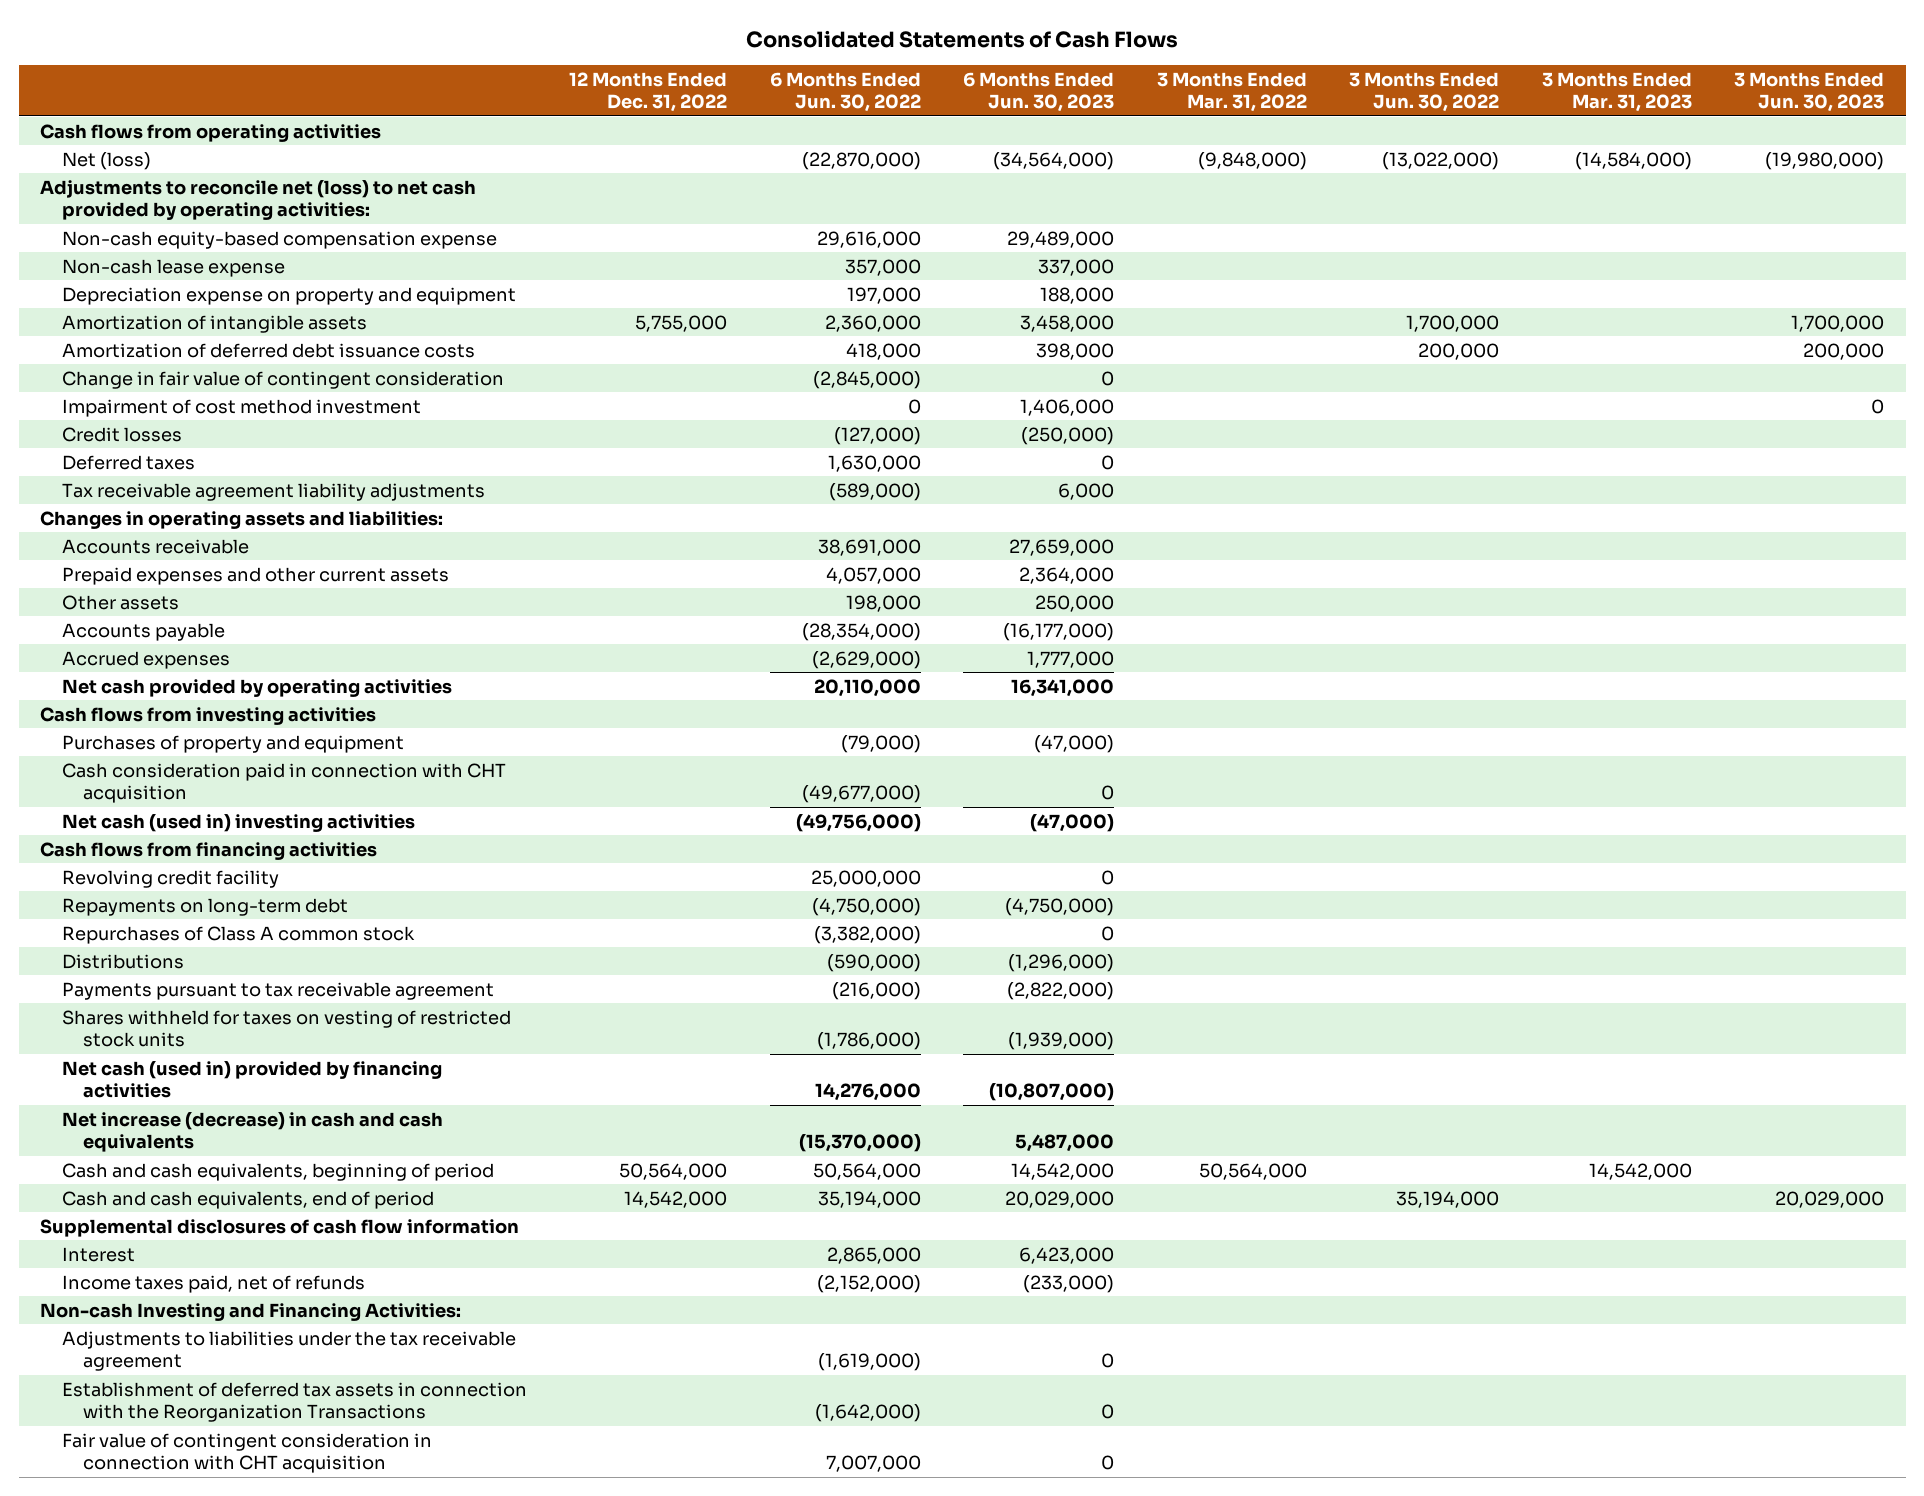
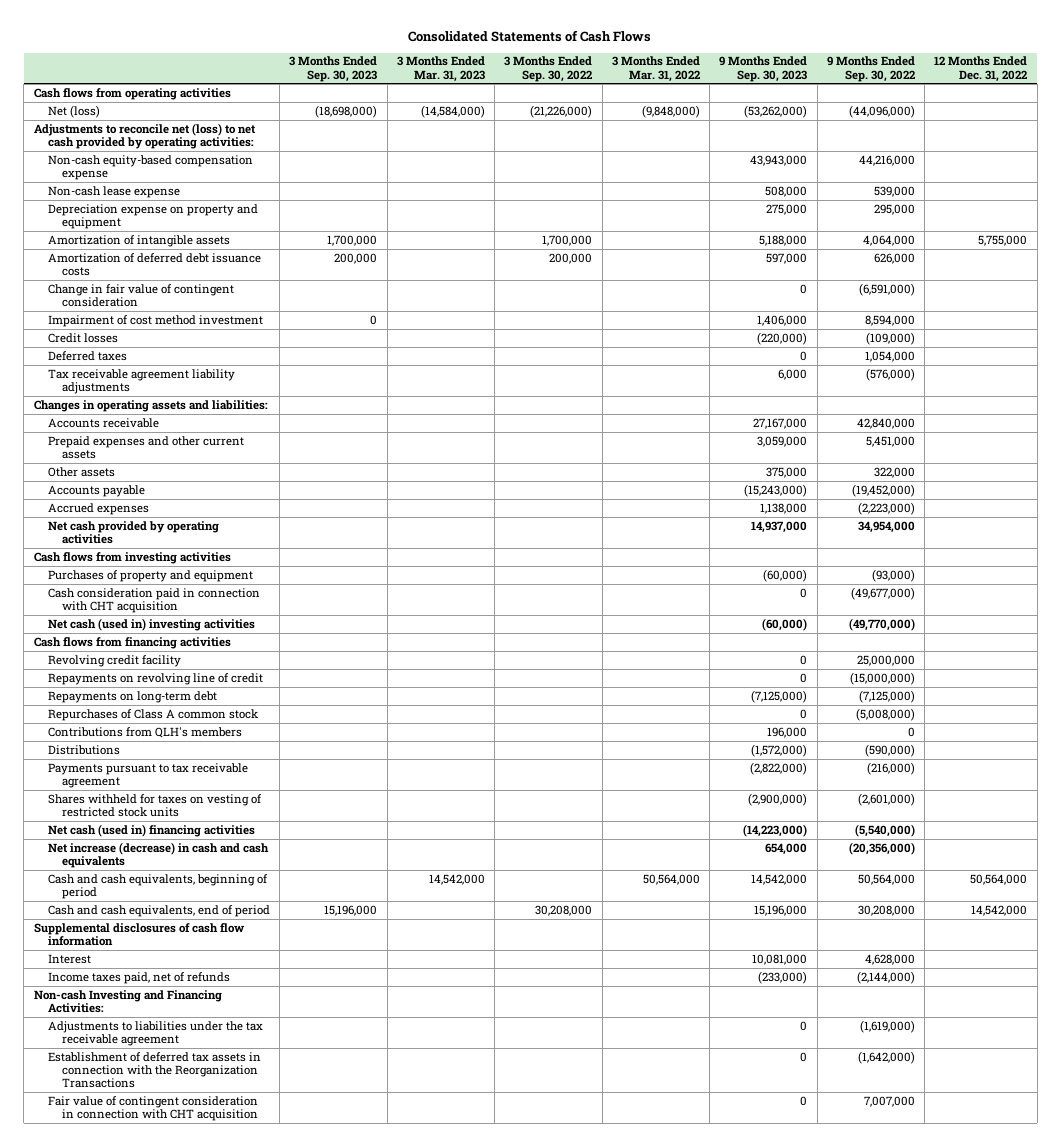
- | 12 Months Ended Dec. 31, 2022 | 6 Months Ended Jun. 30, 2022 | 6 Months Ended Jun. 30, 2023 | 3 Months Ended Mar. 31, 2022 | 3 Months Ended Jun. 30, 2022 | 3 Months Ended Mar. 31, 2023 | 3 Months Ended Jun. 30, 2023
+ | 3 Months Ended Sep. 30, 2023 | 3 Months Ended Mar. 31, 2023 | 3 Months Ended Sep. 30, 2022 | 3 Months Ended Mar. 31, 2022 | 9 Months Ended Sep. 30, 2023 | 9 Months Ended Sep. 30, 2022 | 12 Months Ended Dec. 31, 2022
+ Repayments on revolving line of credit | | | | | 0 | (15,000,000) |
+ Contributions from QLH's members | | | | | 196,000 | 0 |
- Net cash (used in) provided by financing activities | | 14,276,000 | (10,807,000) | | | |
+ Net cash (used in) financing activities | | | | | (14,223,000) | (5,540,000) |

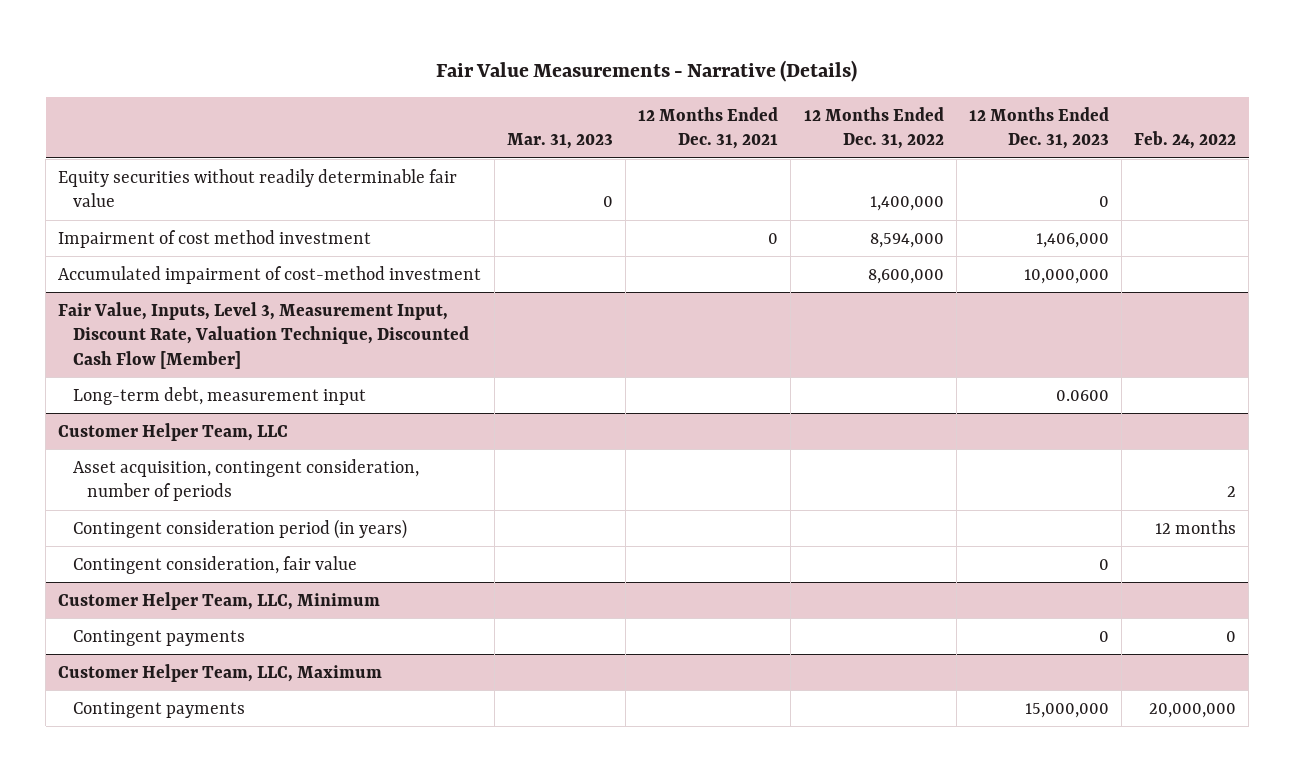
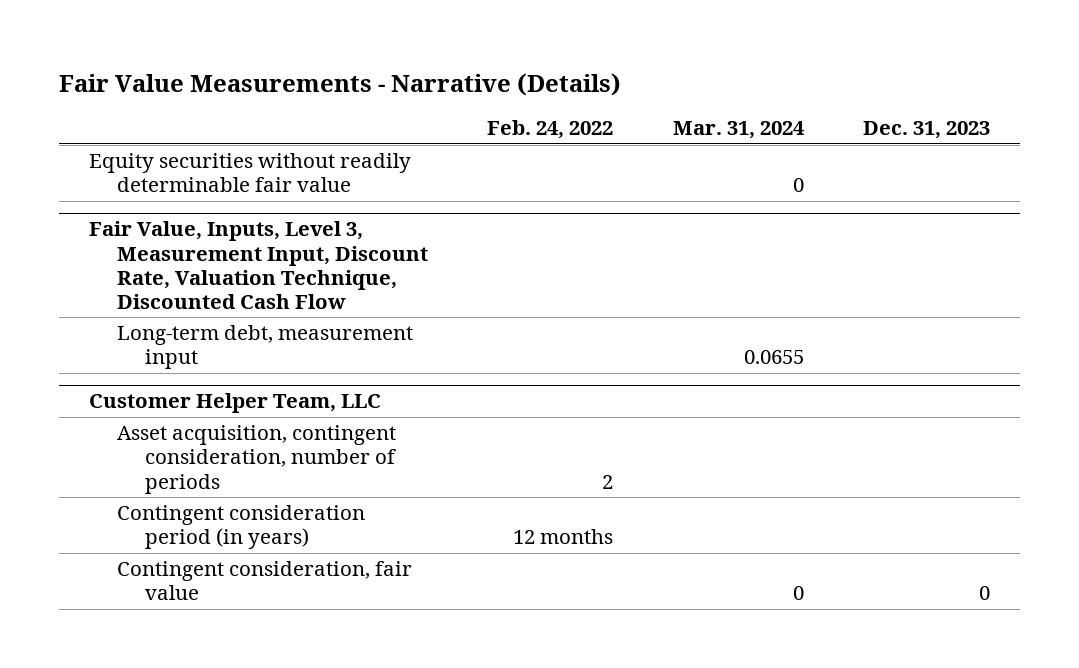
- | Mar. 31, 2023 | 12 Months Ended Dec. 31, 2021 | 12 Months Ended Dec. 31, 2022 | 12 Months Ended Dec. 31, 2023 | Feb. 24, 2022
+ | Feb. 24, 2022 | Mar. 31, 2024 | Dec. 31, 2023
- Impairment of cost method investment | | 0 | 8,594,000 | 1,406,000 |
- Accumulated impairment of cost-method investment | | | 8,600,000 | 10,000,000 |
- Fair Value, Inputs, Level 3, Measurement Input, Discount Rate, Valuation Technique, Discounted Cash Flow [Member]
+ Fair Value, Inputs, Level 3, Measurement Input, Discount Rate, Valuation Technique, Discounted Cash Flow
- Customer Helper Team, LLC, Minimum
- Contingent payments | | | | 0 | 0
- Customer Helper Team, LLC, Maximum
- Contingent payments | | | | 15,000,000 | 20,000,000

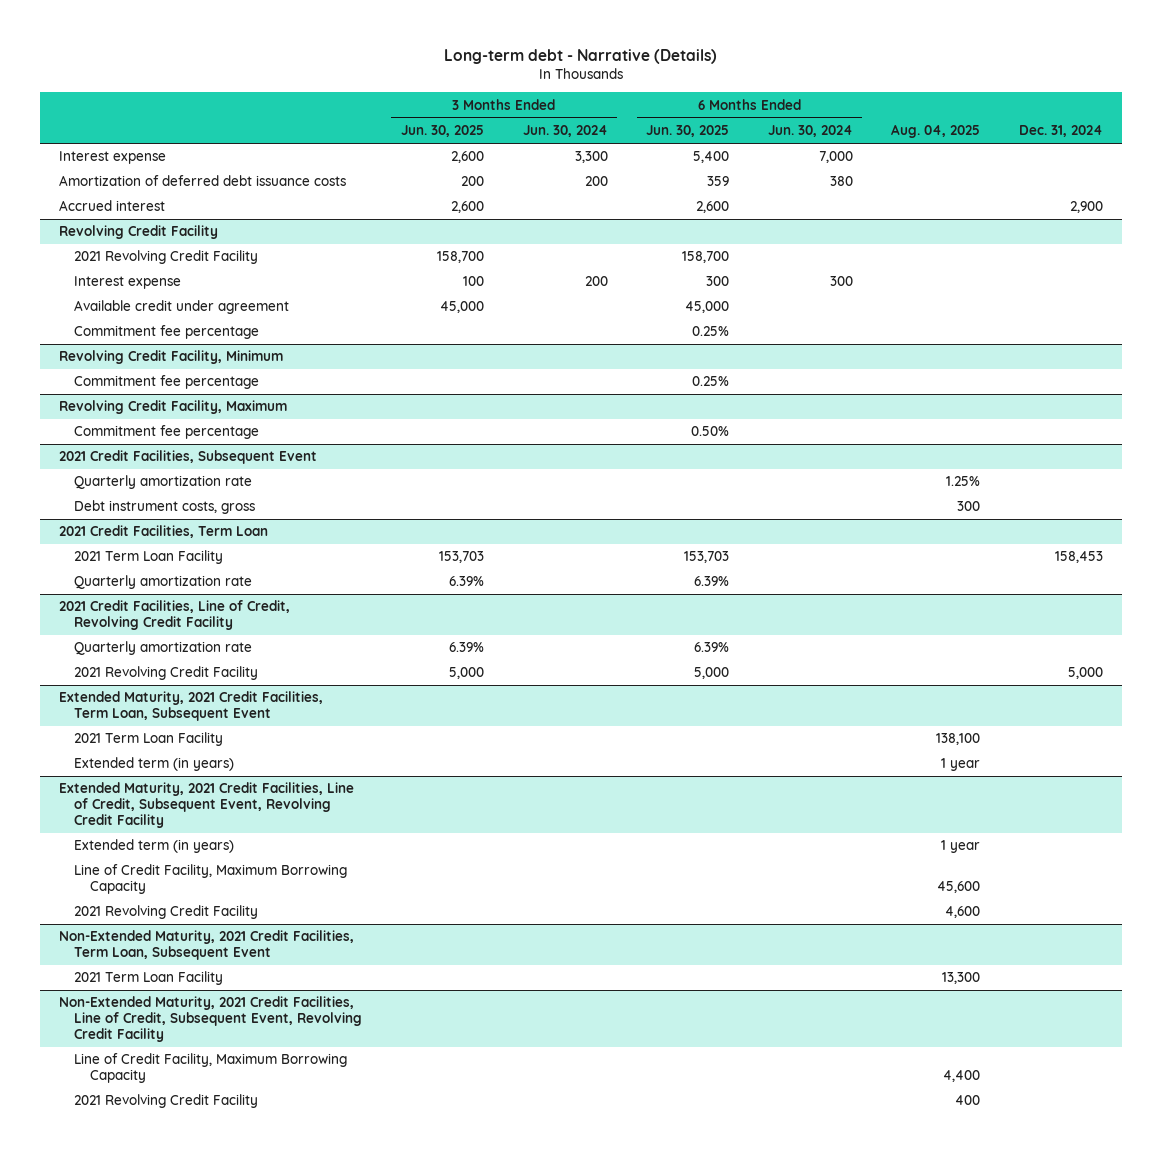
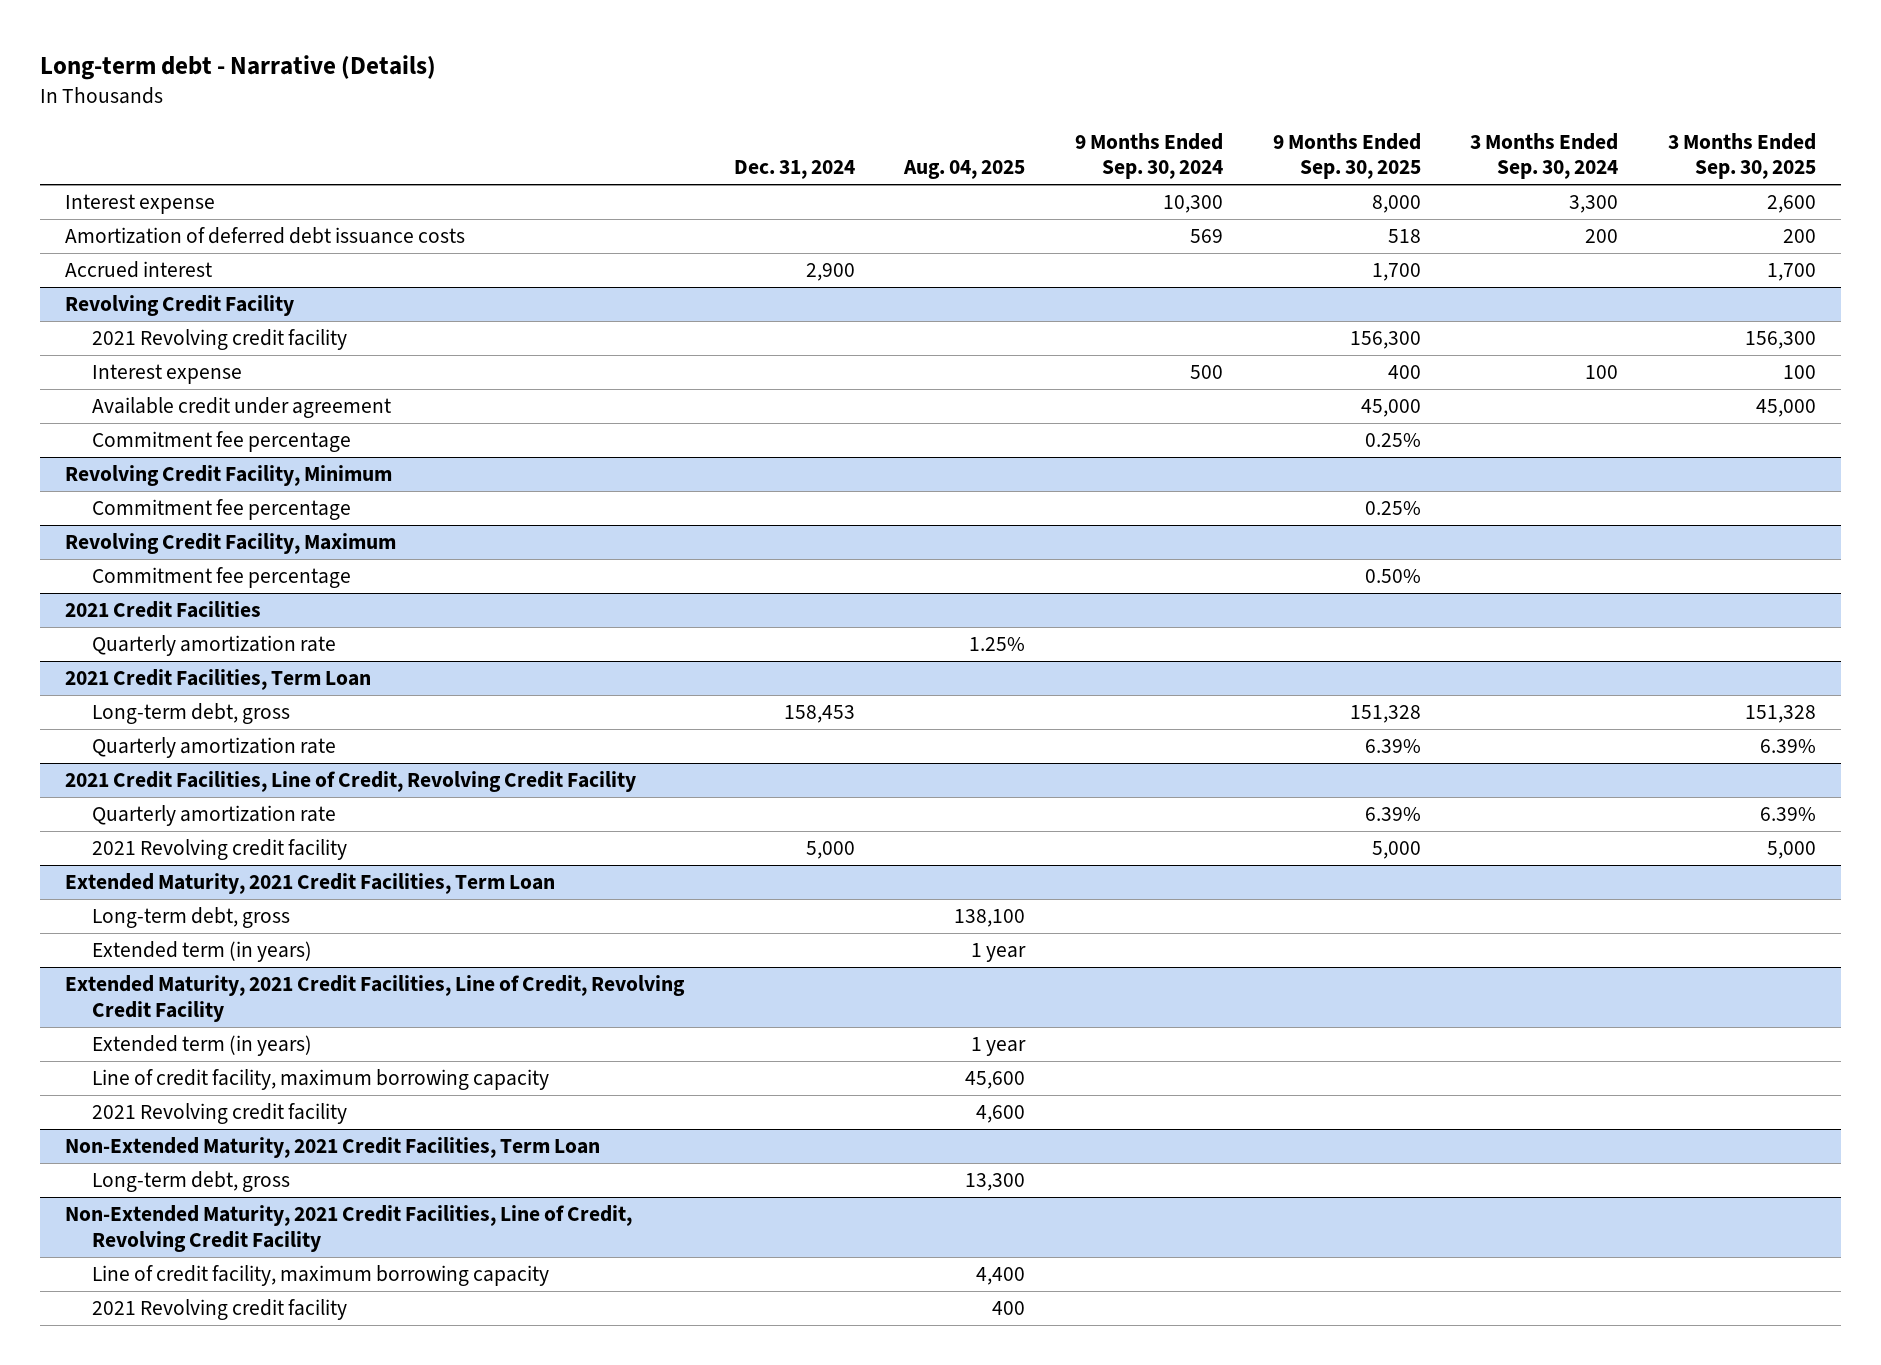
- | 3 Months Ended Jun. 30, 2025 | 3 Months Ended Jun. 30, 2024 | 6 Months Ended Jun. 30, 2025 | 6 Months Ended Jun. 30, 2024 | Aug. 04, 2025 | Dec. 31, 2024
+ | Dec. 31, 2024 | Aug. 04, 2025 | 9 Months Ended Sep. 30, 2024 | 9 Months Ended Sep. 30, 2025 | 3 Months Ended Sep. 30, 2024 | 3 Months Ended Sep. 30, 2025
@ Revolving Credit Facility
- 2021 Revolving Credit Facility | 158,700 | | 158,700 | | |
+ 2021 Revolving credit facility | | | | 156,300 | | 156,300
- 2021 Credit Facilities, Subsequent Event
+ 2021 Credit Facilities
- Debt instrument costs, gross | | | | | 300 |
@ 2021 Credit Facilities, Term Loan
- 2021 Term Loan Facility | 153,703 | | 153,703 | | | 158,453
+ Long-term debt, gross | 158,453 | | | 151,328 | | 151,328
@ 2021 Credit Facilities, Line of Credit, Revolving Credit Facility
- 2021 Revolving Credit Facility | 5,000 | | 5,000 | | | 5,000
- Extended Maturity, 2021 Credit Facilities, Term Loan, Subsequent Event
- 2021 Term Loan Facility | | | | | 138,100 |
@ 2021 Credit Facilities, Line of Credit, Revolving Credit Facility
+ 2021 Revolving credit facility | 5,000 | | | 5,000 | | 5,000
+ Extended Maturity, 2021 Credit Facilities, Term Loan
+ Long-term debt, gross | | 138,100 | | | |
- Extended Maturity, 2021 Credit Facilities, Line of Credit, Subsequent Event, Revolving Credit Facility
+ Extended Maturity, 2021 Credit Facilities, Line of Credit, Revolving Credit Facility
- Line of Credit Facility, Maximum Borrowing Capacity | | | | | 45,600 |
- 2021 Revolving Credit Facility | | | | | 4,600 |
- Non-Extended Maturity, 2021 Credit Facilities, Term Loan, Subsequent Event
- 2021 Term Loan Facility | | | | | 13,300 |
- Non-Extended Maturity, 2021 Credit Facilities, Line of Credit, Subsequent Event, Revolving Credit Facility
- Line of Credit Facility, Maximum Borrowing Capacity | | | | | 4,400 |
- 2021 Revolving Credit Facility | | | | | 400 |
+ Line of credit facility, maximum borrowing capacity | | 45,600 | | | |
+ 2021 Revolving credit facility | | 4,600 | | | |
+ Non-Extended Maturity, 2021 Credit Facilities, Term Loan
+ Long-term debt, gross | | 13,300 | | | |
+ Non-Extended Maturity, 2021 Credit Facilities, Line of Credit, Revolving Credit Facility
+ Line of credit facility, maximum borrowing capacity | | 4,400 | | | |
+ 2021 Revolving credit facility | | 400 | | | |

